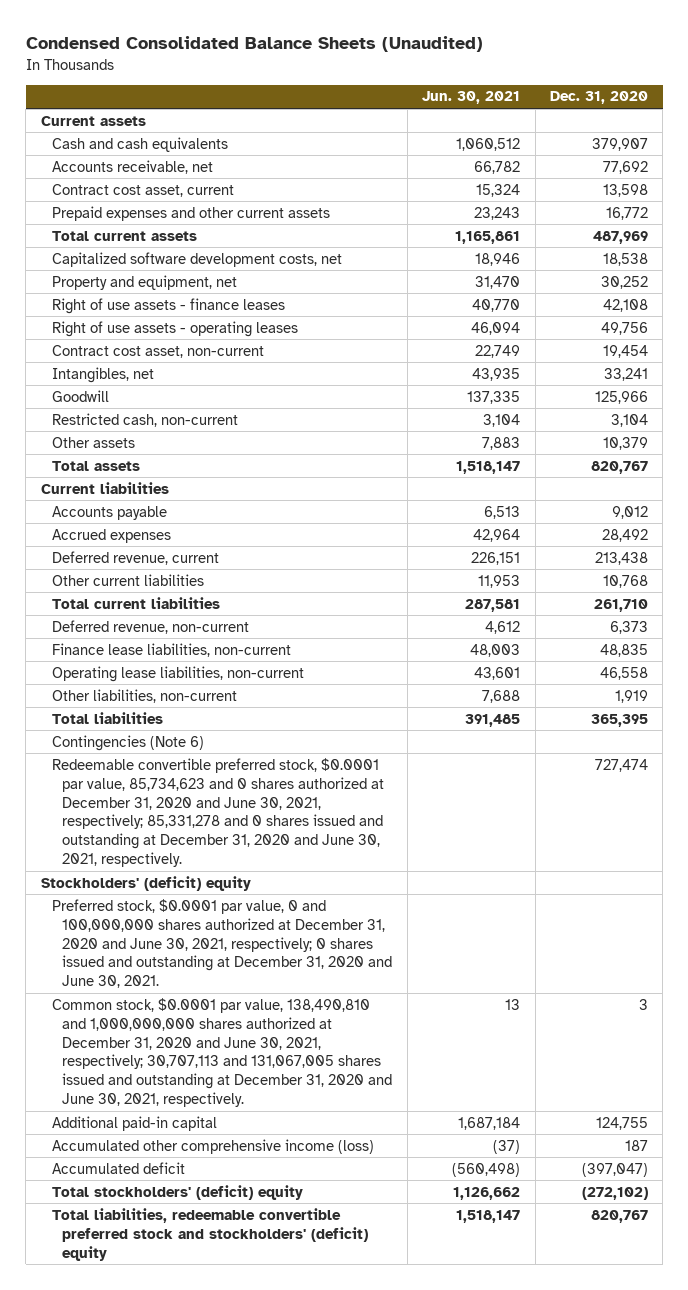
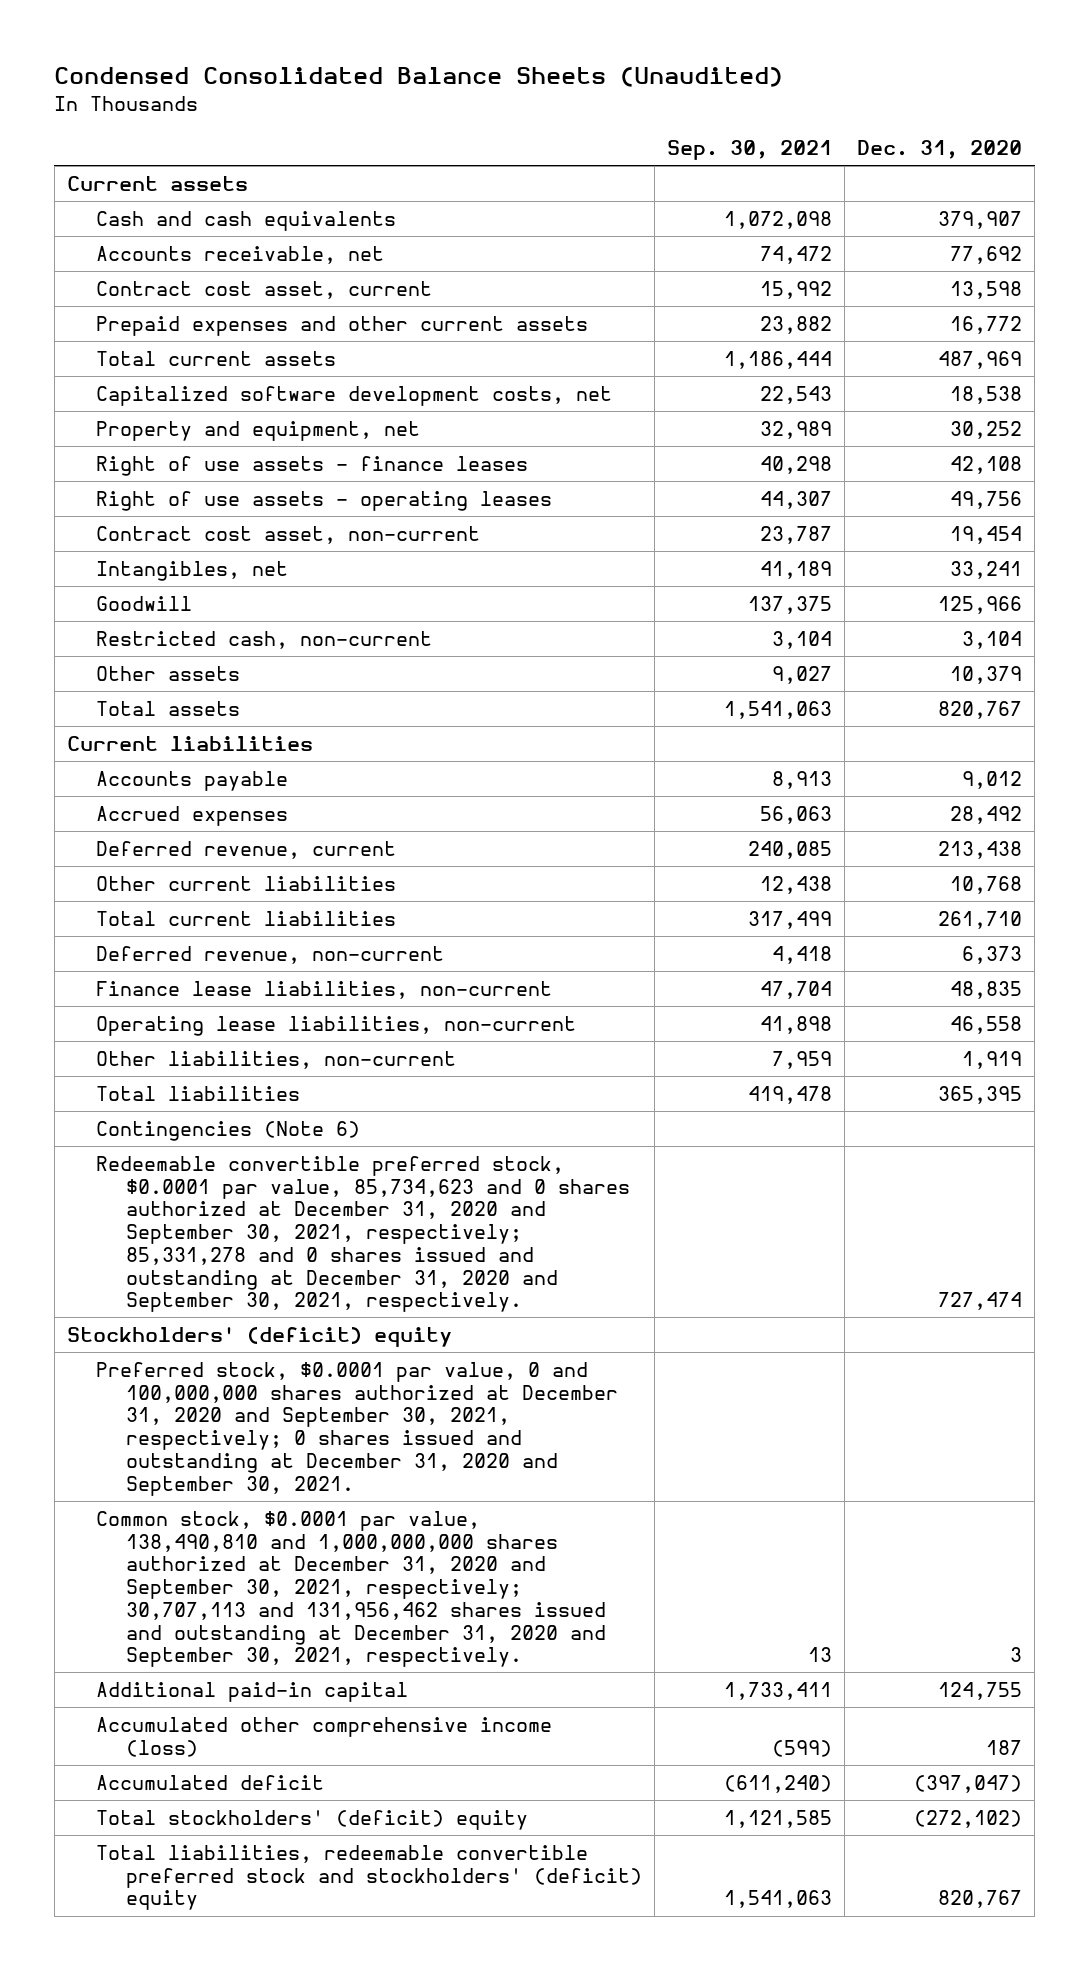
- | Jun. 30, 2021 | Dec. 31, 2020
+ | Sep. 30, 2021 | Dec. 31, 2020
- Redeemable convertible preferred stock, $0.0001 par value, 85,734,623 and 0 shares authorized at December 31, 2020 and June 30, 2021, respectively; 85,331,278 and 0 shares issued and outstanding at December 31, 2020 and June 30, 2021, respectively. | | 727,474
+ Redeemable convertible preferred stock, $0.0001 par value, 85,734,623 and 0 shares authorized at December 31, 2020 and September 30, 2021, respectively; 85,331,278 and 0 shares issued and outstanding at December 31, 2020 and September 30, 2021, respectively. | | 727,474
- Preferred stock, $0.0001 par value, 0 and 100,000,000 shares authorized at December 31, 2020 and June 30, 2021, respectively; 0 shares issued and outstanding at December 31, 2020 and June 30, 2021.
- Common stock, $0.0001 par value, 138,490,810 and 1,000,000,000 shares authorized at December 31, 2020 and June 30, 2021, respectively; 30,707,113 and 131,067,005 shares issued and outstanding at December 31, 2020 and June 30, 2021, respectively. | 13 | 3
+ Preferred stock, $0.0001 par value, 0 and 100,000,000 shares authorized at December 31, 2020 and September 30, 2021, respectively; 0 shares issued and outstanding at December 31, 2020 and September 30, 2021.
+ Common stock, $0.0001 par value, 138,490,810 and 1,000,000,000 shares authorized at December 31, 2020 and September 30, 2021, respectively; 30,707,113 and 131,956,462 shares issued and outstanding at December 31, 2020 and September 30, 2021, respectively. | 13 | 3

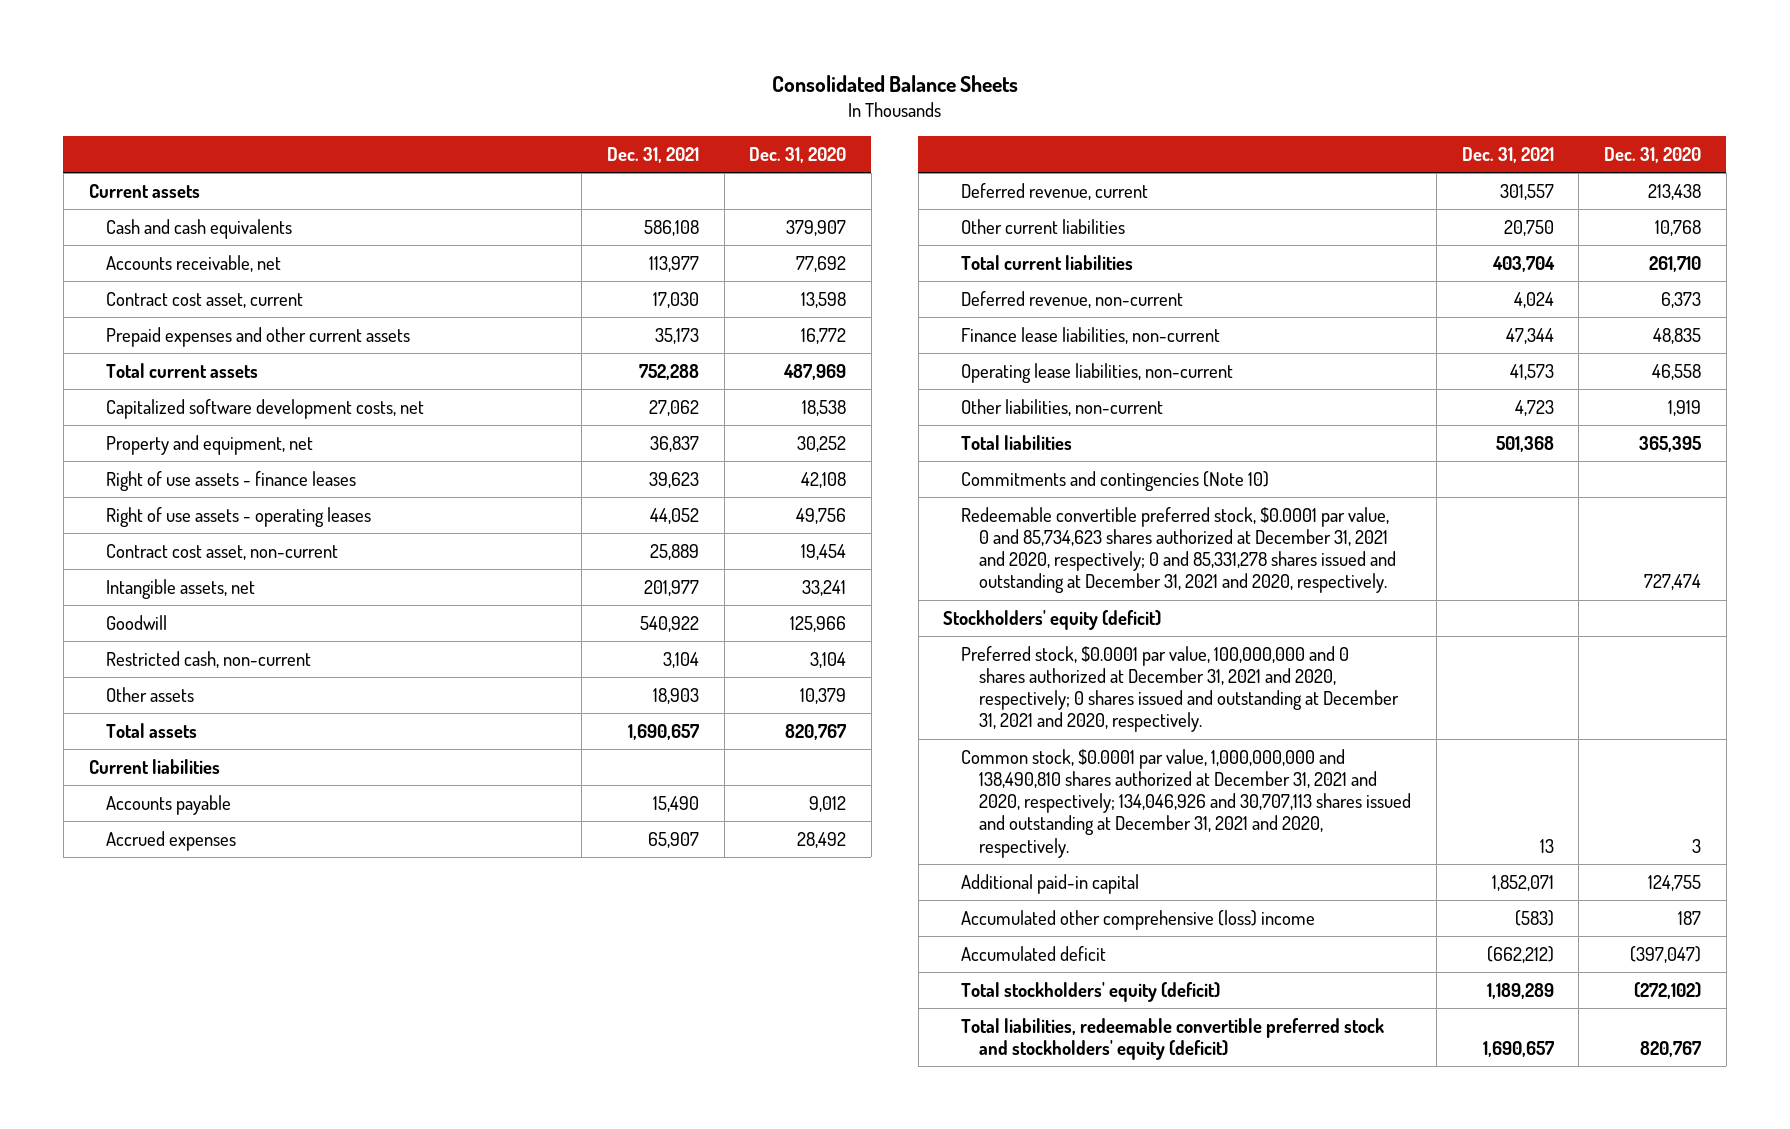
- Condensed Consolidated Balance Sheets (Unaudited)
+ Consolidated Balance Sheets
- | Sep. 30, 2021 | Dec. 31, 2020
+ | Dec. 31, 2021 | Dec. 31, 2020
- Intangibles, net | 41,189 | 33,241
+ Intangible assets, net | 201,977 | 33,241
- Contingencies (Note 6)
- Redeemable convertible preferred stock, $0.0001 par value, 85,734,623 and 0 shares authorized at December 31, 2020 and September 30, 2021, respectively; 85,331,278 and 0 shares issued and outstanding at December 31, 2020 and September 30, 2021, respectively. | | 727,474
- Stockholders' (deficit) equity
- Preferred stock, $0.0001 par value, 0 and 100,000,000 shares authorized at December 31, 2020 and September 30, 2021, respectively; 0 shares issued and outstanding at December 31, 2020 and September 30, 2021.
- Common stock, $0.0001 par value, 138,490,810 and 1,000,000,000 shares authorized at December 31, 2020 and September 30, 2021, respectively; 30,707,113 and 131,956,462 shares issued and outstanding at December 31, 2020 and September 30, 2021, respectively. | 13 | 3
+ Commitments and contingencies (Note 10)
+ Redeemable convertible preferred stock, $0.0001 par value, 0 and 85,734,623 shares authorized at December 31, 2021 and 2020, respectively; 0 and 85,331,278 shares issued and outstanding at December 31, 2021 and 2020, respectively. | | 727,474
+ Stockholders' equity (deficit)
+ Preferred stock, $0.0001 par value, 100,000,000 and 0 shares authorized at December 31, 2021 and 2020, respectively; 0 shares issued and outstanding at December 31, 2021 and 2020, respectively.
+ Common stock, $0.0001 par value, 1,000,000,000 and 138,490,810 shares authorized at December 31, 2021 and 2020, respectively; 134,046,926 and 30,707,113 shares issued and outstanding at December 31, 2021 and 2020, respectively. | 13 | 3
- Accumulated other comprehensive income (loss) | (599) | 187
+ Accumulated other comprehensive (loss) income | (583) | 187
- Total stockholders' (deficit) equity | 1,121,585 | (272,102)
- Total liabilities, redeemable convertible preferred stock and stockholders' (deficit) equity | 1,541,063 | 820,767
+ Total stockholders' equity (deficit) | 1,189,289 | (272,102)
+ Total liabilities, redeemable convertible preferred stock and stockholders' equity (deficit) | 1,690,657 | 820,767

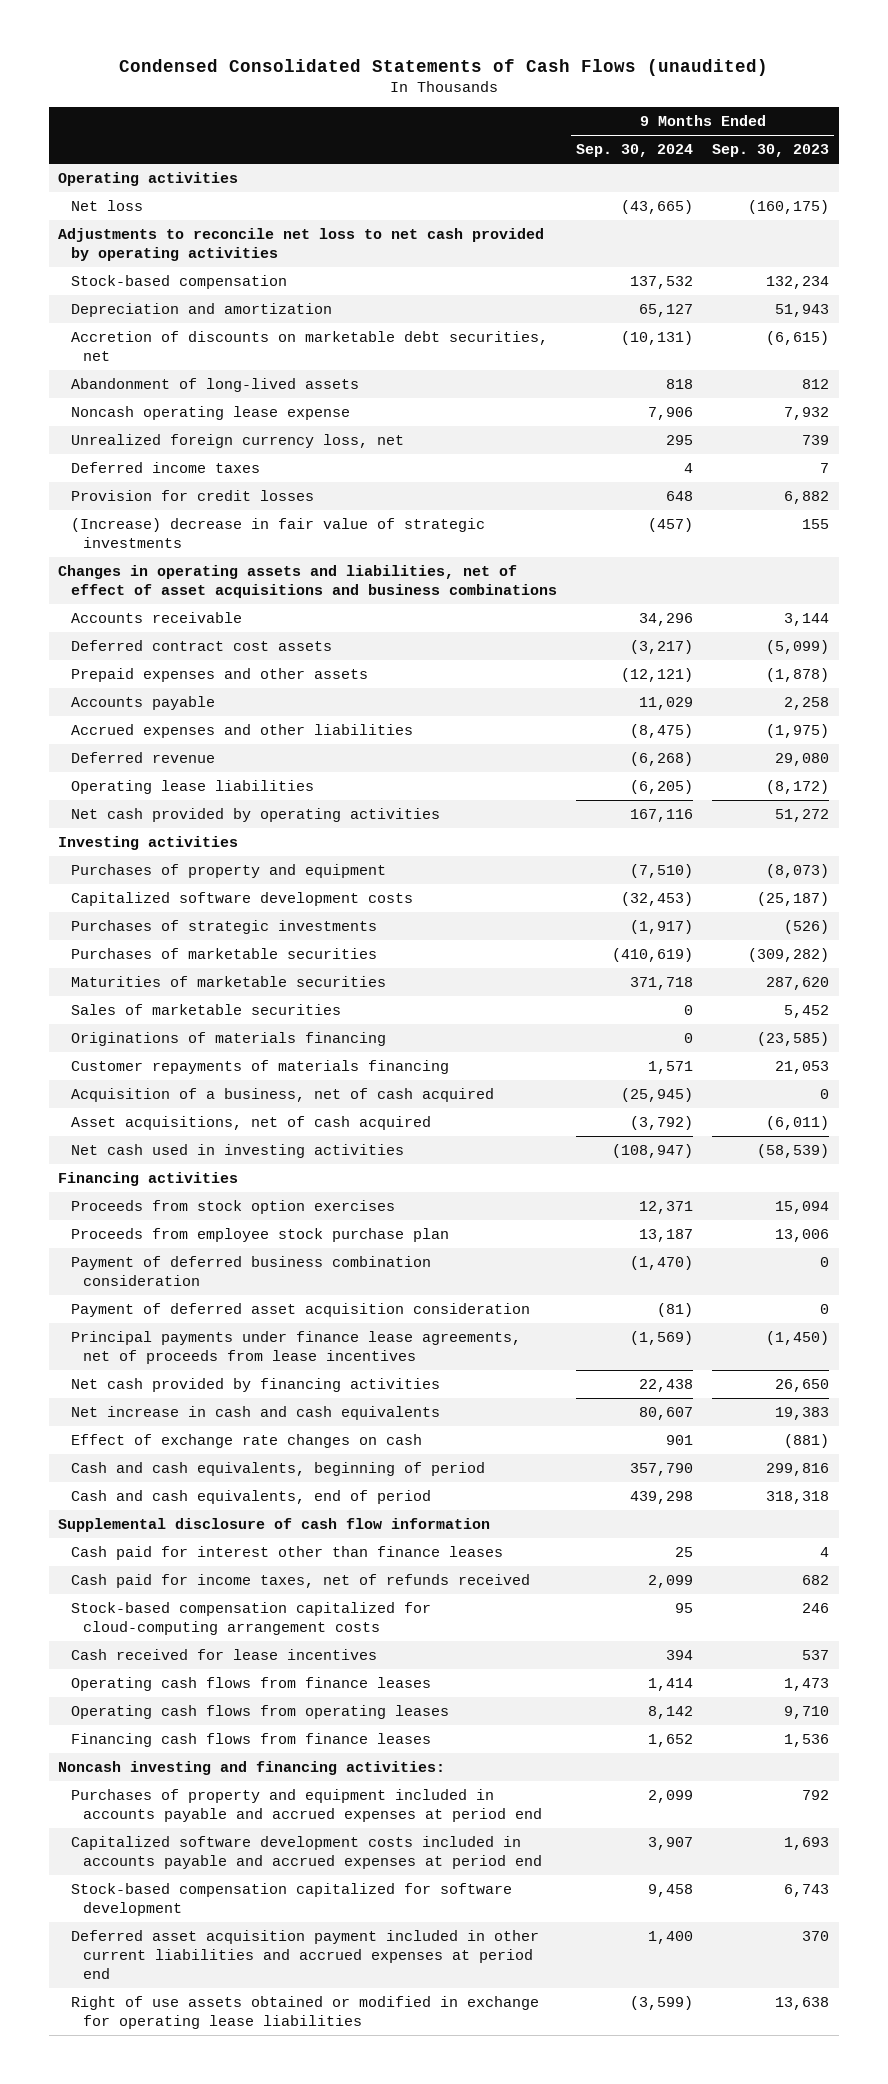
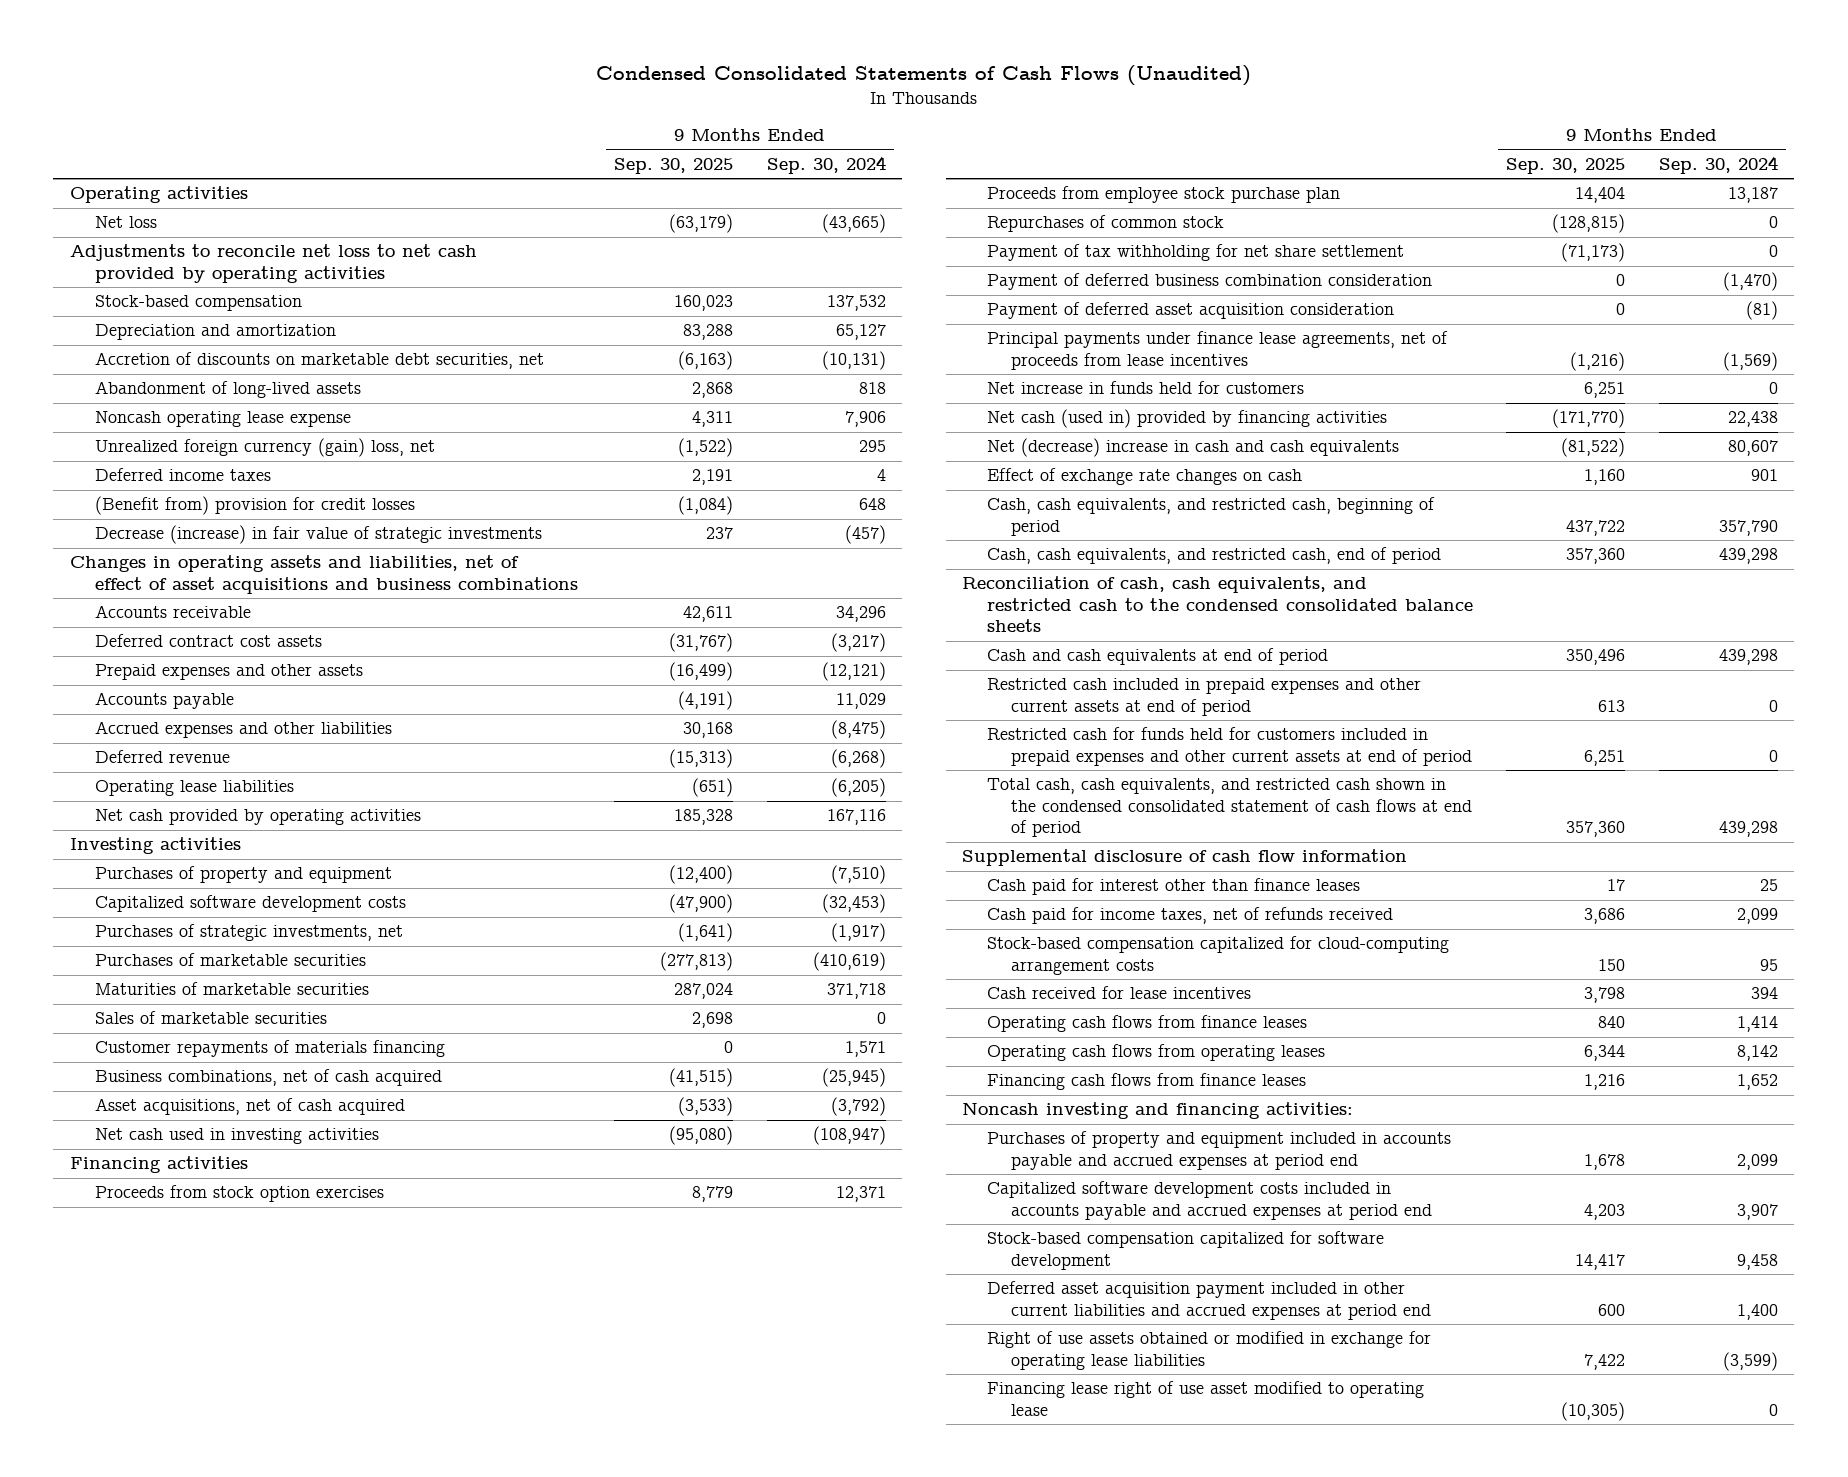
- Condensed Consolidated Statements of Cash Flows (unaudited)
+ Condensed Consolidated Statements of Cash Flows (Unaudited)
- | 9 Months Ended Sep. 30, 2024 | 9 Months Ended Sep. 30, 2023
+ | 9 Months Ended Sep. 30, 2025 | 9 Months Ended Sep. 30, 2024
- Unrealized foreign currency loss, net | 295 | 739
+ Unrealized foreign currency (gain) loss, net | (1,522) | 295
- Provision for credit losses | 648 | 6,882
- (Increase) decrease in fair value of strategic investments | (457) | 155
+ (Benefit from) provision for credit losses | (1,084) | 648
+ Decrease (increase) in fair value of strategic investments | 237 | (457)
- Purchases of strategic investments | (1,917) | (526)
+ Purchases of strategic investments, net | (1,641) | (1,917)
- Originations of materials financing | 0 | (23,585)
- Acquisition of a business, net of cash acquired | (25,945) | 0
+ Business combinations, net of cash acquired | (41,515) | (25,945)
+ Repurchases of common stock | (128,815) | 0
+ Payment of tax withholding for net share settlement | (71,173) | 0
- Net cash provided by financing activities | 22,438 | 26,650
- Net increase in cash and cash equivalents | 80,607 | 19,383
+ Net increase in funds held for customers | 6,251 | 0
+ Net cash (used in) provided by financing activities | (171,770) | 22,438
+ Net (decrease) increase in cash and cash equivalents | (81,522) | 80,607
- Cash and cash equivalents, beginning of period | 357,790 | 299,816
- Cash and cash equivalents, end of period | 439,298 | 318,318
+ Cash, cash equivalents, and restricted cash, beginning of period | 437,722 | 357,790
+ Cash, cash equivalents, and restricted cash, end of period | 357,360 | 439,298
+ Reconciliation of cash, cash equivalents, and restricted cash to the condensed consolidated balance sheets
+ Cash and cash equivalents at end of period | 350,496 | 439,298
+ Restricted cash included in prepaid expenses and other current assets at end of period | 613 | 0
+ Restricted cash for funds held for customers included in prepaid expenses and other current assets at end of period | 6,251 | 0
+ Total cash, cash equivalents, and restricted cash shown in the condensed consolidated statement of cash flows at end of period | 357,360 | 439,298
+ Financing lease right of use asset modified to operating lease | (10,305) | 0

